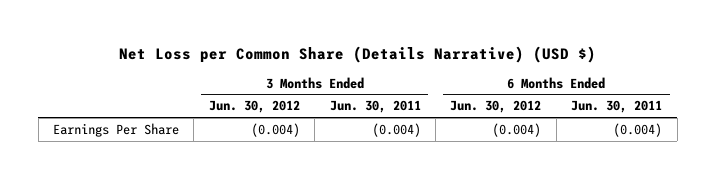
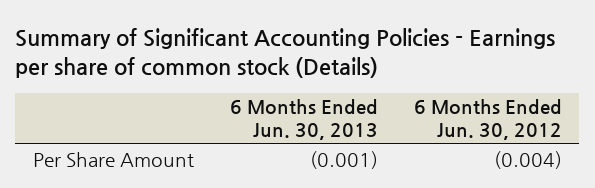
- Net Loss per Common Share (Details Narrative) (USD $)
+ Summary of Significant Accounting Policies - Earnings per share of common stock (Details)
- | 3 Months Ended Jun. 30, 2012 | 3 Months Ended Jun. 30, 2011 | 6 Months Ended Jun. 30, 2012 | 6 Months Ended Jun. 30, 2011
+ | 6 Months Ended Jun. 30, 2013 | 6 Months Ended Jun. 30, 2012
- Earnings Per Share | (0.004) | (0.004) | (0.004) | (0.004)
+ Per Share Amount | (0.001) | (0.004)

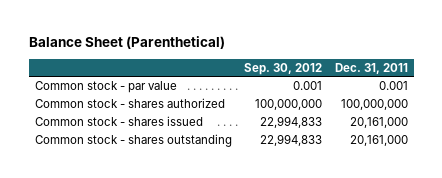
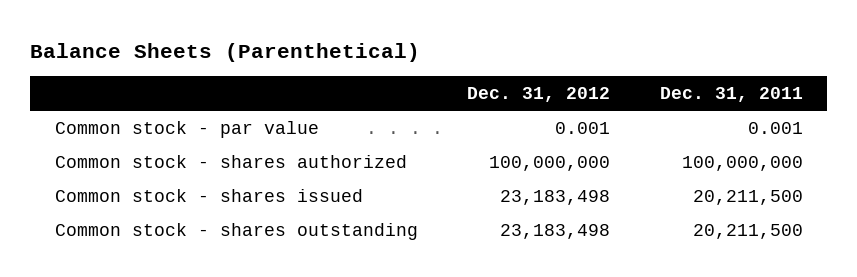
- Balance Sheet (Parenthetical)
+ Balance Sheets (Parenthetical)
- | Sep. 30, 2012 | Dec. 31, 2011
+ | Dec. 31, 2012 | Dec. 31, 2011
- Common stock - shares issued | 22,994,833 | 20,161,000
- Common stock - shares outstanding | 22,994,833 | 20,161,000
+ Common stock - shares issued | 23,183,498 | 20,211,500
+ Common stock - shares outstanding | 23,183,498 | 20,211,500

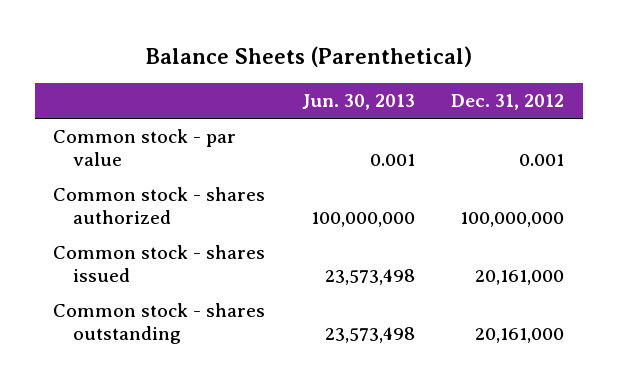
- | Dec. 31, 2012 | Dec. 31, 2011
+ | Jun. 30, 2013 | Dec. 31, 2012
- Common stock - shares issued | 23,183,498 | 20,211,500
- Common stock - shares outstanding | 23,183,498 | 20,211,500
+ Common stock - shares issued | 23,573,498 | 20,161,000
+ Common stock - shares outstanding | 23,573,498 | 20,161,000

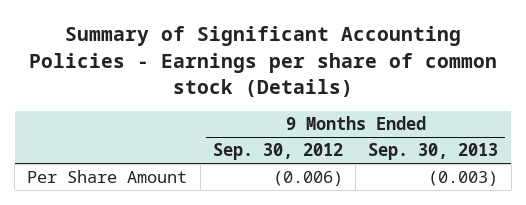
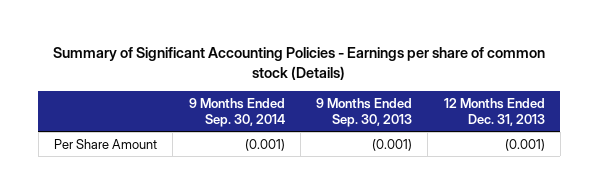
- | 9 Months Ended Sep. 30, 2012 | 9 Months Ended Sep. 30, 2013
+ | 9 Months Ended Sep. 30, 2014 | 9 Months Ended Sep. 30, 2013 | 12 Months Ended Dec. 31, 2013
- Per Share Amount | (0.006) | (0.003)
+ Per Share Amount | (0.001) | (0.001) | (0.001)

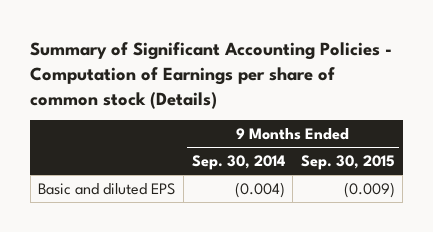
- Summary of Significant Accounting Policies - Earnings per share of common stock (Details)
+ Summary of Significant Accounting Policies - Computation of Earnings per share of common stock (Details)
- | 9 Months Ended Sep. 30, 2014 | 9 Months Ended Sep. 30, 2013 | 12 Months Ended Dec. 31, 2013
+ | 9 Months Ended Sep. 30, 2014 | 9 Months Ended Sep. 30, 2015
- Per Share Amount | (0.001) | (0.001) | (0.001)
+ Basic and diluted EPS | (0.004) | (0.009)

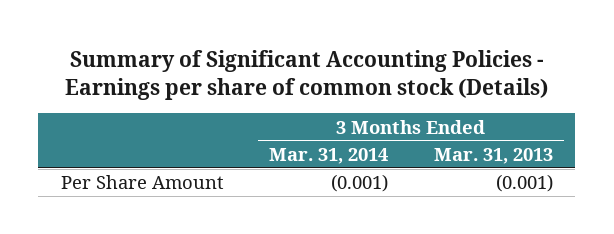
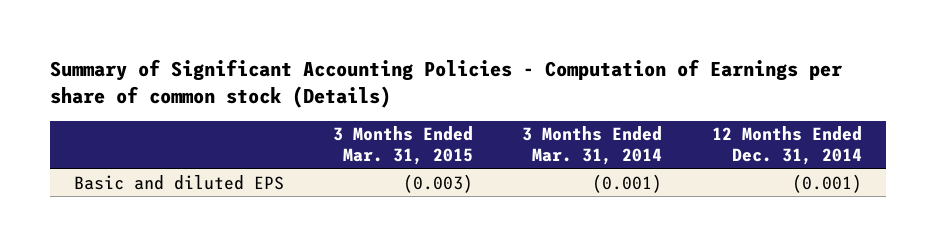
- Summary of Significant Accounting Policies - Earnings per share of common stock (Details)
+ Summary of Significant Accounting Policies - Computation of Earnings per share of common stock (Details)
- | 3 Months Ended Mar. 31, 2014 | 3 Months Ended Mar. 31, 2013
+ | 3 Months Ended Mar. 31, 2015 | 3 Months Ended Mar. 31, 2014 | 12 Months Ended Dec. 31, 2014
- Per Share Amount | (0.001) | (0.001)
+ Basic and diluted EPS | (0.003) | (0.001) | (0.001)

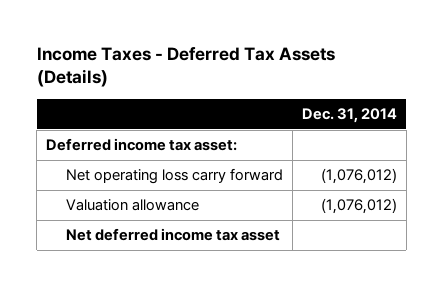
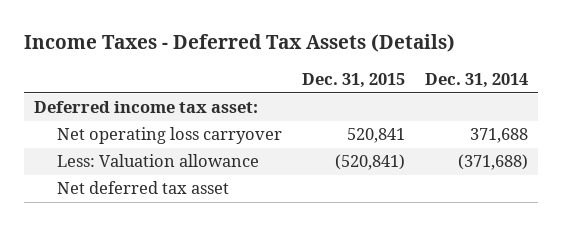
- | Dec. 31, 2014
+ | Dec. 31, 2015 | Dec. 31, 2014
- Net operating loss carry forward | (1,076,012)
- Valuation allowance | (1,076,012)
- Net deferred income tax asset
+ Net operating loss carryover | 520,841 | 371,688
+ Less: Valuation allowance | (520,841) | (371,688)
+ Net deferred tax asset

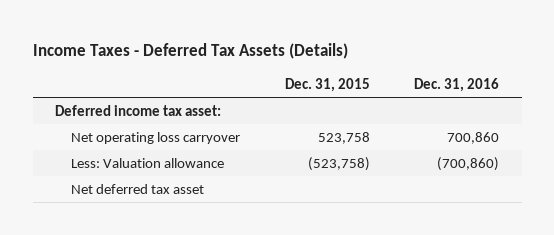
- | Dec. 31, 2015 | Dec. 31, 2014
+ | Dec. 31, 2015 | Dec. 31, 2016
- Net operating loss carryover | 520,841 | 371,688
- Less: Valuation allowance | (520,841) | (371,688)
+ Net operating loss carryover | 523,758 | 700,860
+ Less: Valuation allowance | (523,758) | (700,860)

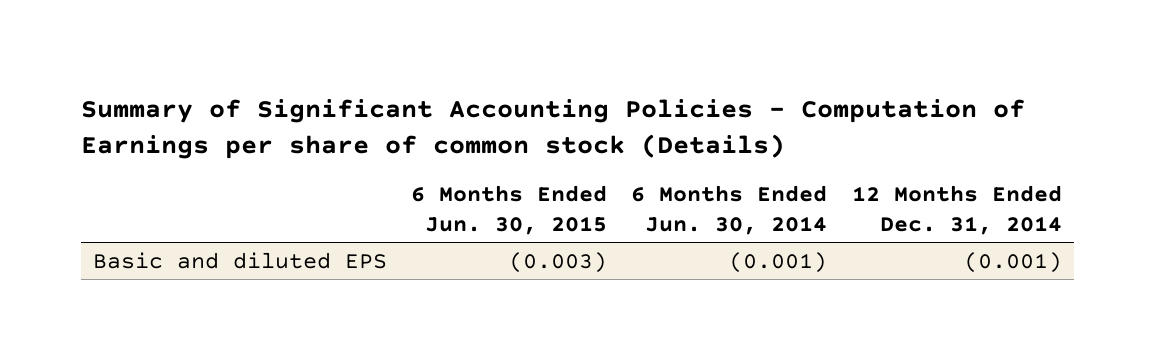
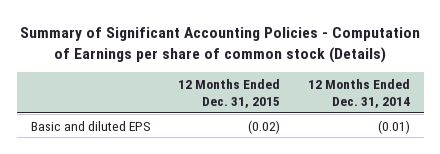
- | 6 Months Ended Jun. 30, 2015 | 6 Months Ended Jun. 30, 2014 | 12 Months Ended Dec. 31, 2014
+ | 12 Months Ended Dec. 31, 2015 | 12 Months Ended Dec. 31, 2014
- Basic and diluted EPS | (0.003) | (0.001) | (0.001)
+ Basic and diluted EPS | (0.02) | (0.01)

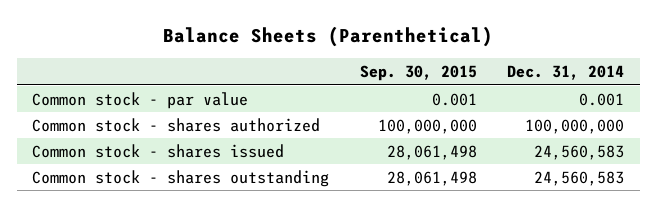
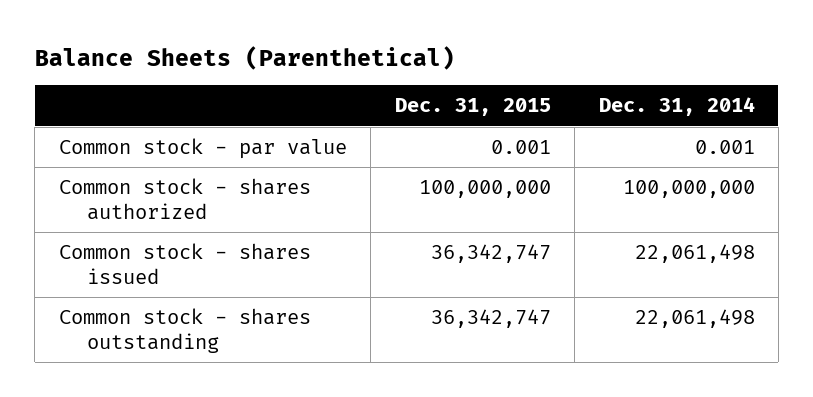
- | Sep. 30, 2015 | Dec. 31, 2014
+ | Dec. 31, 2015 | Dec. 31, 2014
- Common stock - shares issued | 28,061,498 | 24,560,583
- Common stock - shares outstanding | 28,061,498 | 24,560,583
+ Common stock - shares issued | 36,342,747 | 22,061,498
+ Common stock - shares outstanding | 36,342,747 | 22,061,498

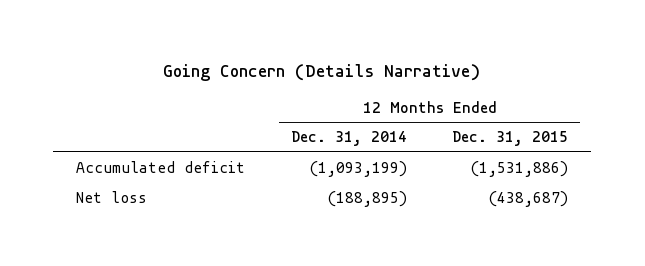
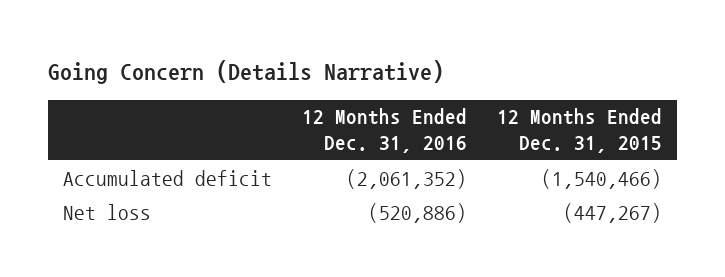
- | 12 Months Ended Dec. 31, 2014 | 12 Months Ended Dec. 31, 2015
+ | 12 Months Ended Dec. 31, 2016 | 12 Months Ended Dec. 31, 2015
- Accumulated deficit | (1,093,199) | (1,531,886)
- Net loss | (188,895) | (438,687)
+ Accumulated deficit | (2,061,352) | (1,540,466)
+ Net loss | (520,886) | (447,267)

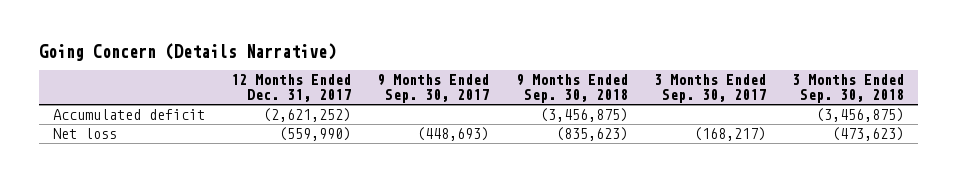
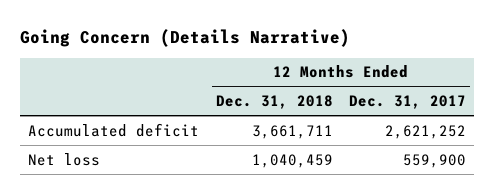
- | 12 Months Ended Dec. 31, 2017 | 9 Months Ended Sep. 30, 2017 | 9 Months Ended Sep. 30, 2018 | 3 Months Ended Sep. 30, 2017 | 3 Months Ended Sep. 30, 2018
+ | 12 Months Ended Dec. 31, 2018 | 12 Months Ended Dec. 31, 2017
- Accumulated deficit | (2,621,252) | | (3,456,875) | | (3,456,875)
- Net loss | (559,990) | (448,693) | (835,623) | (168,217) | (473,623)
+ Accumulated deficit | 3,661,711 | 2,621,252
+ Net loss | 1,040,459 | 559,900

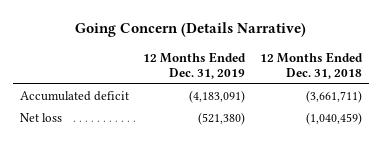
- | 12 Months Ended Dec. 31, 2018 | 12 Months Ended Dec. 31, 2017
+ | 12 Months Ended Dec. 31, 2019 | 12 Months Ended Dec. 31, 2018
- Accumulated deficit | 3,661,711 | 2,621,252
- Net loss | 1,040,459 | 559,900
+ Accumulated deficit | (4,183,091) | (3,661,711)
+ Net loss | (521,380) | (1,040,459)

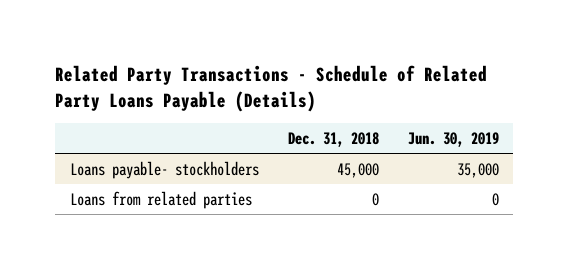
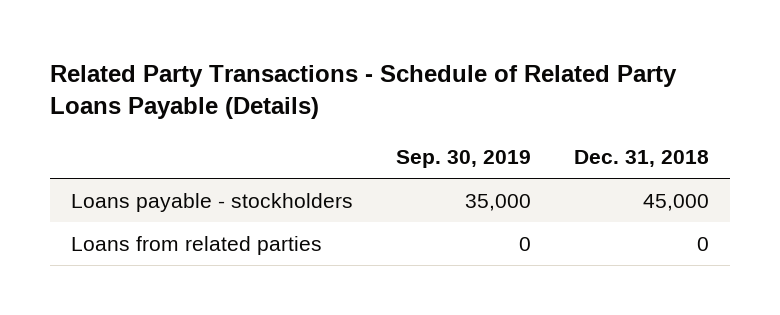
- | Dec. 31, 2018 | Jun. 30, 2019
+ | Sep. 30, 2019 | Dec. 31, 2018
- Loans payable- stockholders | 45,000 | 35,000
+ Loans payable - stockholders | 35,000 | 45,000

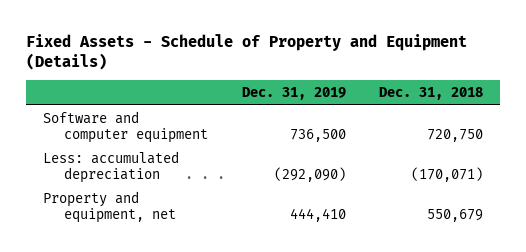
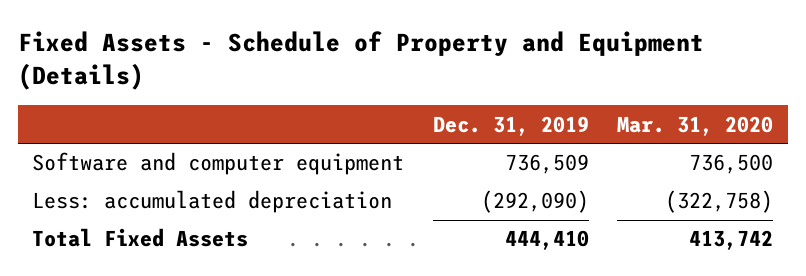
- | Dec. 31, 2019 | Dec. 31, 2018
+ | Dec. 31, 2019 | Mar. 31, 2020
- Software and computer equipment | 736,500 | 720,750
+ Software and computer equipment | 736,509 | 736,500
- Property and equipment, net | 444,410 | 550,679
+ Total Fixed Assets | 444,410 | 413,742

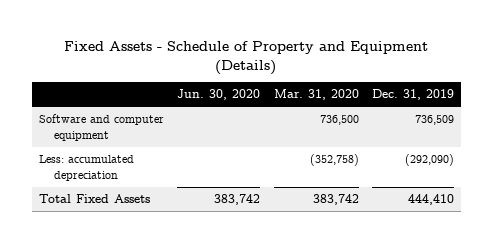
- | Dec. 31, 2019 | Mar. 31, 2020
+ | Jun. 30, 2020 | Mar. 31, 2020 | Dec. 31, 2019
- Less: accumulated depreciation | (292,090) | (322,758)
- Total Fixed Assets | 444,410 | 413,742
+ Less: accumulated depreciation | | (352,758) | (292,090)
+ Total Fixed Assets | 383,742 | 383,742 | 444,410

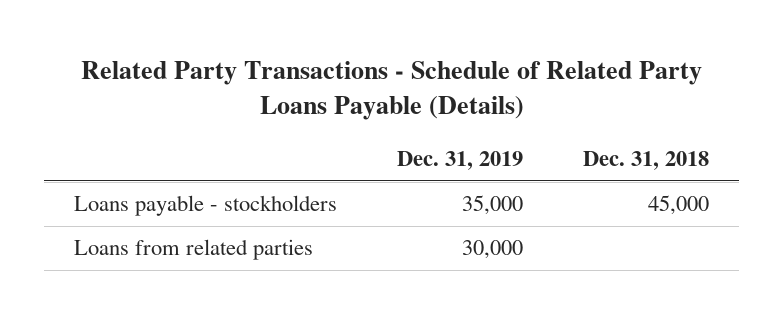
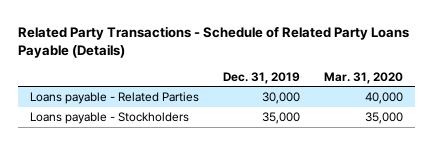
- | Dec. 31, 2019 | Dec. 31, 2018
+ | Dec. 31, 2019 | Mar. 31, 2020
- Loans payable - stockholders | 35,000 | 45,000
- Loans from related parties | 30,000 |
+ Loans payable - Related Parties | 30,000 | 40,000
+ Loans payable - Stockholders | 35,000 | 35,000

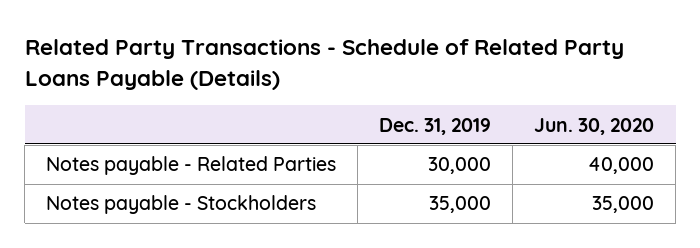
- | Dec. 31, 2019 | Mar. 31, 2020
+ | Dec. 31, 2019 | Jun. 30, 2020
- Loans payable - Related Parties | 30,000 | 40,000
- Loans payable - Stockholders | 35,000 | 35,000
+ Notes payable - Related Parties | 30,000 | 40,000
+ Notes payable - Stockholders | 35,000 | 35,000

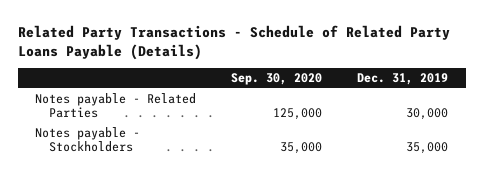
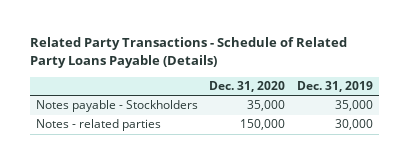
- | Sep. 30, 2020 | Dec. 31, 2019
+ | Dec. 31, 2020 | Dec. 31, 2019
- Notes payable - Related Parties | 125,000 | 30,000
+ Notes - related parties | 150,000 | 30,000

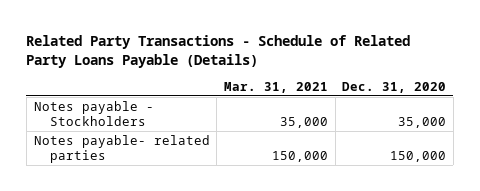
- | Dec. 31, 2020 | Dec. 31, 2019
+ | Mar. 31, 2021 | Dec. 31, 2020
- Notes - related parties | 150,000 | 30,000
+ Notes payable- related parties | 150,000 | 150,000

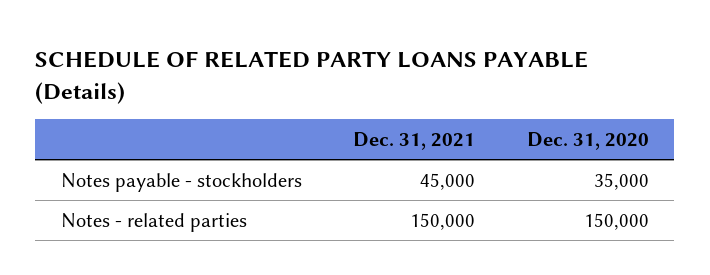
- Related Party Transactions - Schedule of Related Party Loans Payable (Details)
+ SCHEDULE OF RELATED PARTY LOANS PAYABLE (Details)
- | Mar. 31, 2021 | Dec. 31, 2020
+ | Dec. 31, 2021 | Dec. 31, 2020
- Notes payable - Stockholders | 35,000 | 35,000
- Notes payable- related parties | 150,000 | 150,000
+ Notes payable - stockholders | 45,000 | 35,000
+ Notes - related parties | 150,000 | 150,000

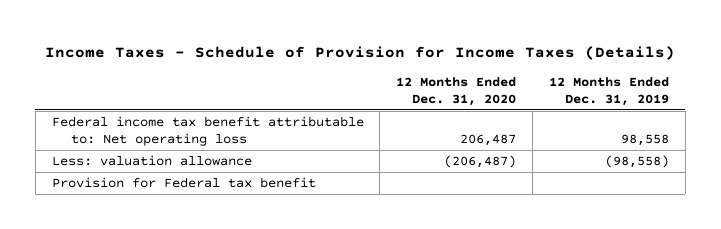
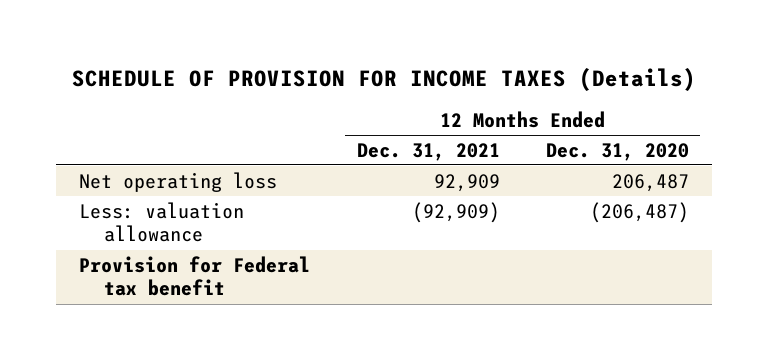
- Income Taxes - Schedule of Provision for Income Taxes (Details)
+ SCHEDULE OF PROVISION FOR INCOME TAXES (Details)
- | 12 Months Ended Dec. 31, 2020 | 12 Months Ended Dec. 31, 2019
+ | 12 Months Ended Dec. 31, 2021 | 12 Months Ended Dec. 31, 2020
- Federal income tax benefit attributable to: Net operating loss | 206,487 | 98,558
+ Net operating loss | 92,909 | 206,487

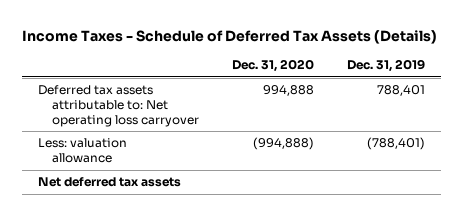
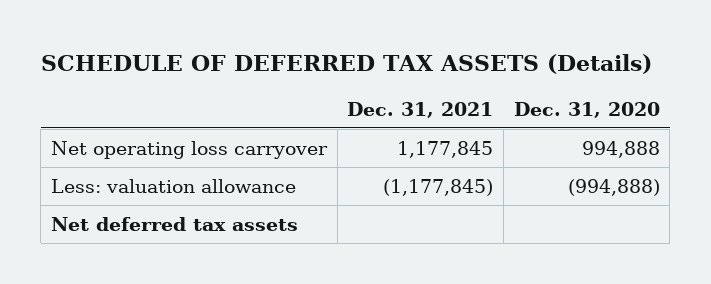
- Income Taxes - Schedule of Deferred Tax Assets (Details)
+ SCHEDULE OF DEFERRED TAX ASSETS (Details)
- | Dec. 31, 2020 | Dec. 31, 2019
+ | Dec. 31, 2021 | Dec. 31, 2020
- Deferred tax assets attributable to: Net operating loss carryover | 994,888 | 788,401
+ Net operating loss carryover | 1,177,845 | 994,888

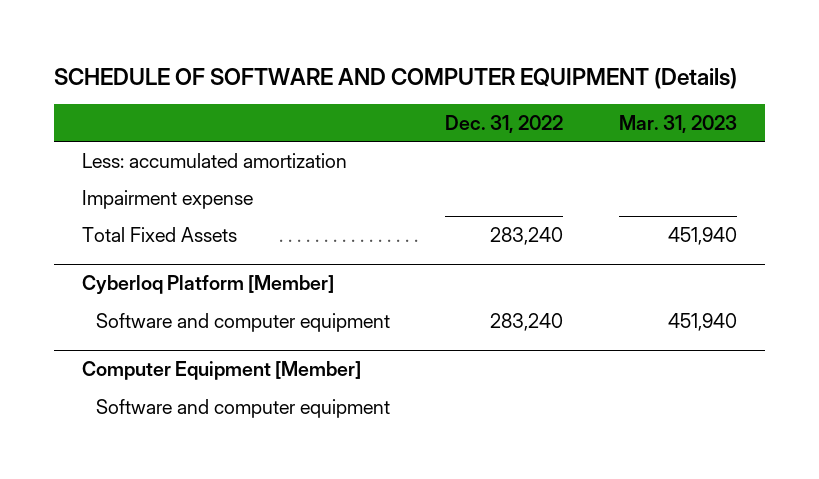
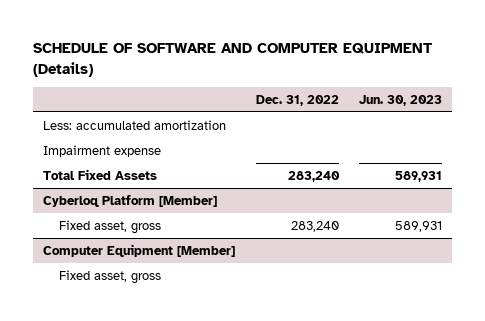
- | Dec. 31, 2022 | Mar. 31, 2023
+ | Dec. 31, 2022 | Jun. 30, 2023
@ Cyberloq Platform [Member]
- Software and computer equipment | 283,240 | 451,940
+ Fixed asset, gross | 283,240 | 589,931
@ Computer Equipment [Member]
- Software and computer equipment
+ Fixed asset, gross

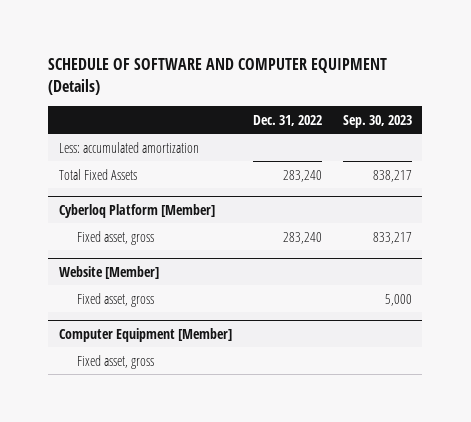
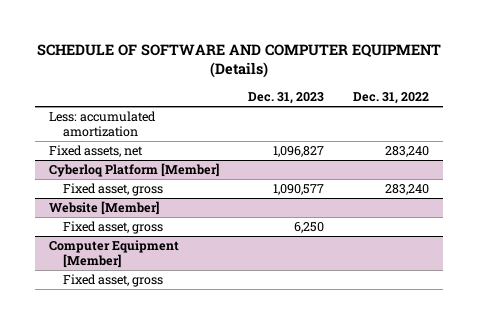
- | Dec. 31, 2022 | Sep. 30, 2023
+ | Dec. 31, 2023 | Dec. 31, 2022
- Total Fixed Assets | 283,240 | 838,217
+ Fixed assets, net | 1,096,827 | 283,240

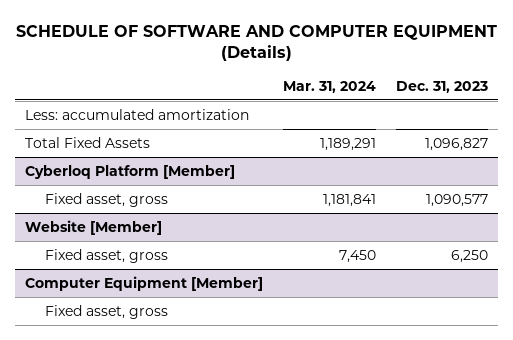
- | Dec. 31, 2023 | Dec. 31, 2022
+ | Mar. 31, 2024 | Dec. 31, 2023
- Fixed assets, net | 1,096,827 | 283,240
+ Total Fixed Assets | 1,189,291 | 1,096,827

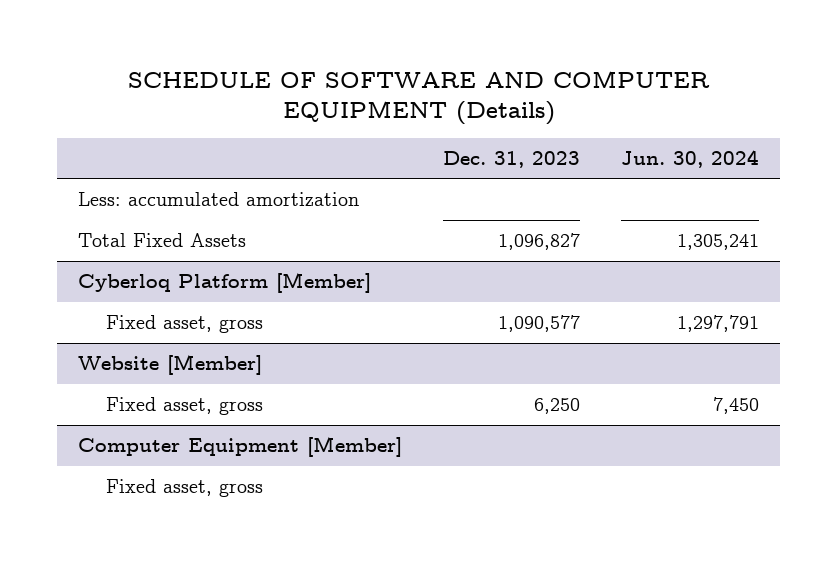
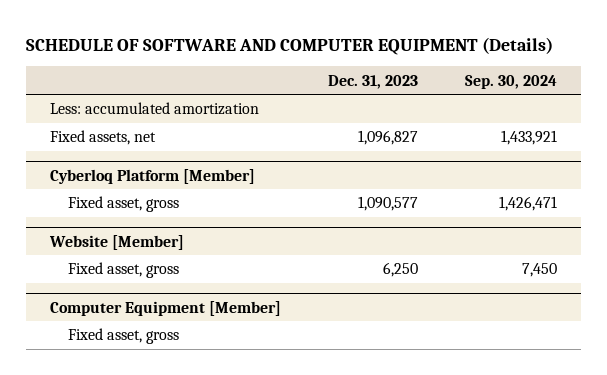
- | Dec. 31, 2023 | Jun. 30, 2024
+ | Dec. 31, 2023 | Sep. 30, 2024
- Total Fixed Assets | 1,096,827 | 1,305,241
+ Fixed assets, net | 1,096,827 | 1,433,921

